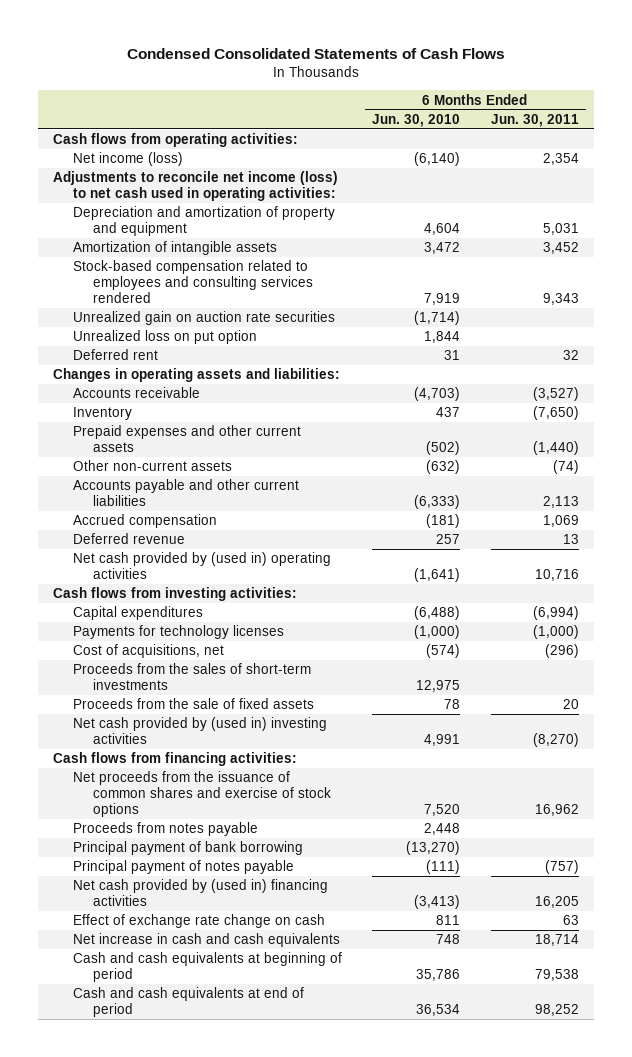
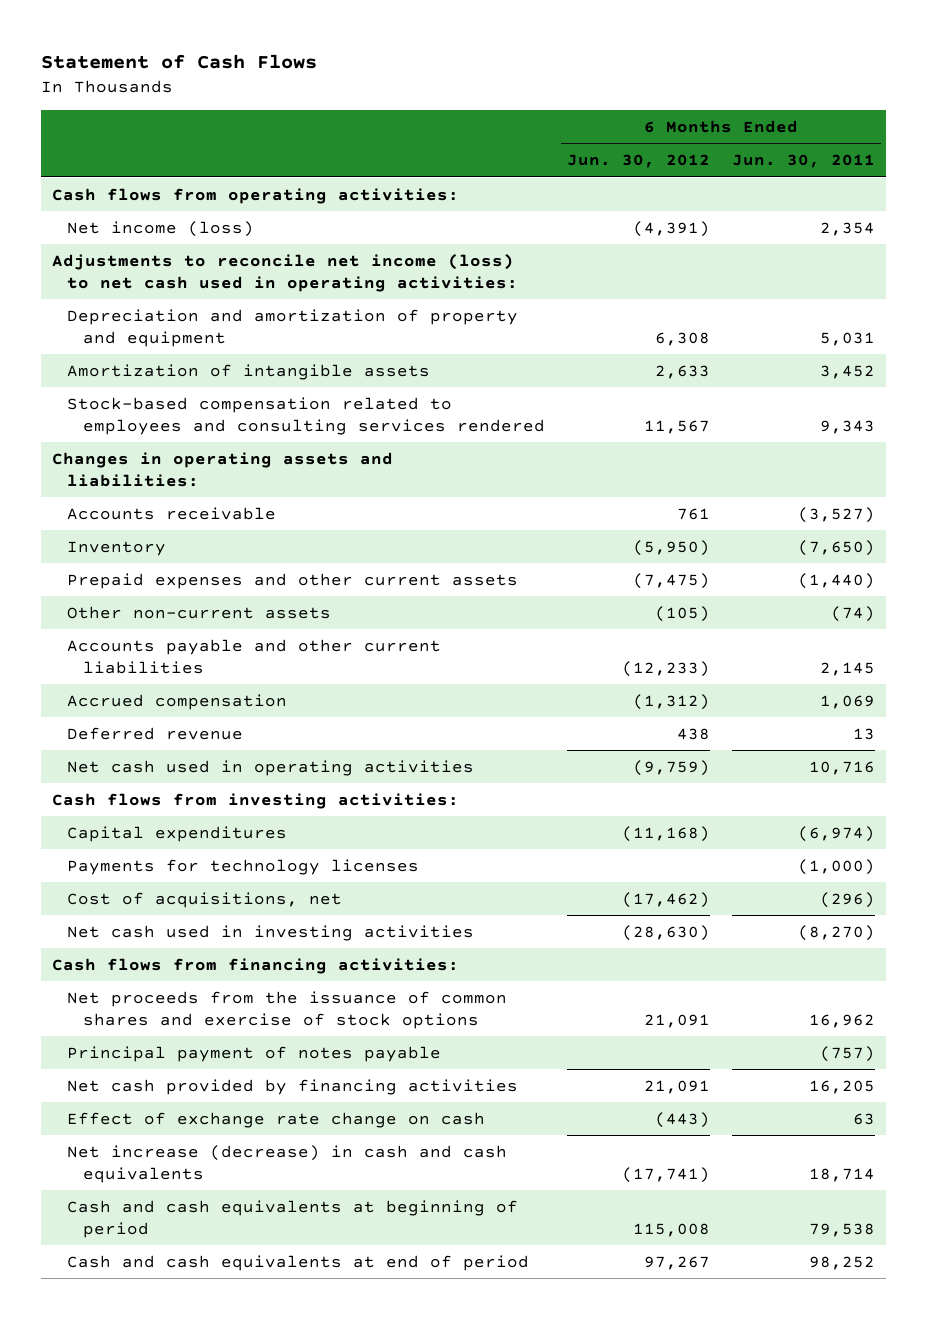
- Condensed Consolidated Statements of Cash Flows
+ Statement of Cash Flows
- | 6 Months Ended Jun. 30, 2010 | 6 Months Ended Jun. 30, 2011
+ | 6 Months Ended Jun. 30, 2012 | 6 Months Ended Jun. 30, 2011
- Unrealized gain on auction rate securities | (1,714) |
- Unrealized loss on put option | 1,844 |
- Deferred rent | 31 | 32
- Accounts payable and other current liabilities | (6,333) | 2,113
+ Accounts payable and other current liabilities | (12,233) | 2,145
- Net cash provided by (used in) operating activities | (1,641) | 10,716
+ Net cash used in operating activities | (9,759) | 10,716
- Capital expenditures | (6,488) | (6,994)
+ Capital expenditures | (11,168) | (6,974)
- Proceeds from the sales of short-term investments | 12,975 |
- Proceeds from the sale of fixed assets | 78 | 20
- Net cash provided by (used in) investing activities | 4,991 | (8,270)
+ Net cash used in investing activities | (28,630) | (8,270)
- Proceeds from notes payable | 2,448 |
- Principal payment of bank borrowing | (13,270) |
- Net cash provided by (used in) financing activities | (3,413) | 16,205
+ Net cash provided by financing activities | 21,091 | 16,205
- Net increase in cash and cash equivalents | 748 | 18,714
+ Net increase (decrease) in cash and cash equivalents | (17,741) | 18,714

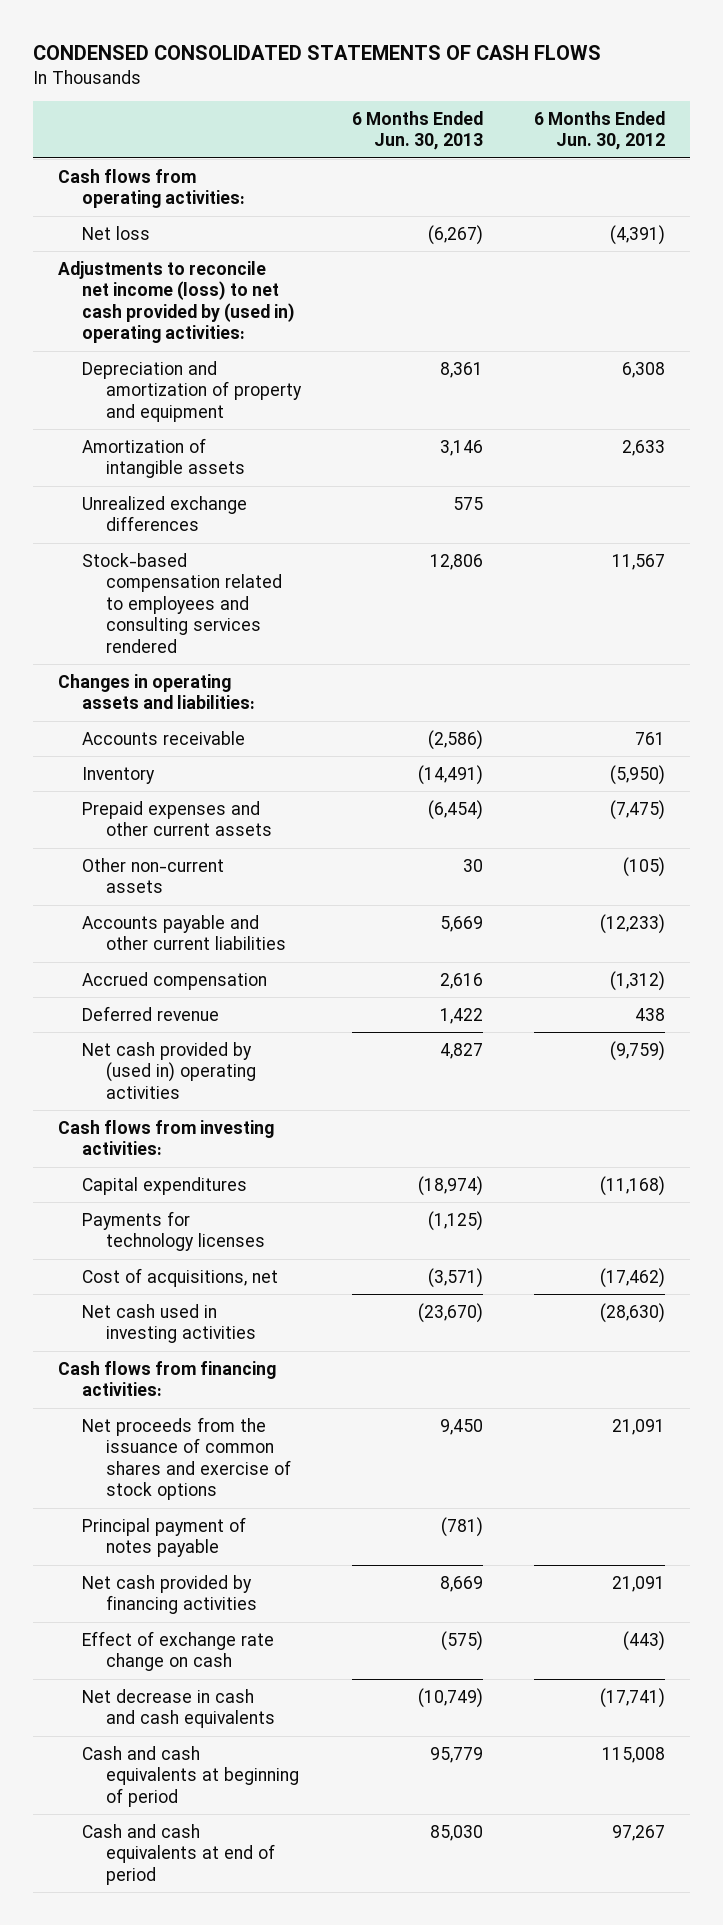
- Statement of Cash Flows
+ CONDENSED CONSOLIDATED STATEMENTS OF CASH FLOWS
- | 6 Months Ended Jun. 30, 2012 | 6 Months Ended Jun. 30, 2011
+ | 6 Months Ended Jun. 30, 2013 | 6 Months Ended Jun. 30, 2012
- Net income (loss) | (4,391) | 2,354
- Adjustments to reconcile net income (loss) to net cash used in operating activities:
+ Net loss | (6,267) | (4,391)
+ Adjustments to reconcile net income (loss) to net cash provided by (used in) operating activities:
+ Unrealized exchange differences | 575 |
- Net cash used in operating activities | (9,759) | 10,716
+ Net cash provided by (used in) operating activities | 4,827 | (9,759)
- Net increase (decrease) in cash and cash equivalents | (17,741) | 18,714
+ Net decrease in cash and cash equivalents | (10,749) | (17,741)

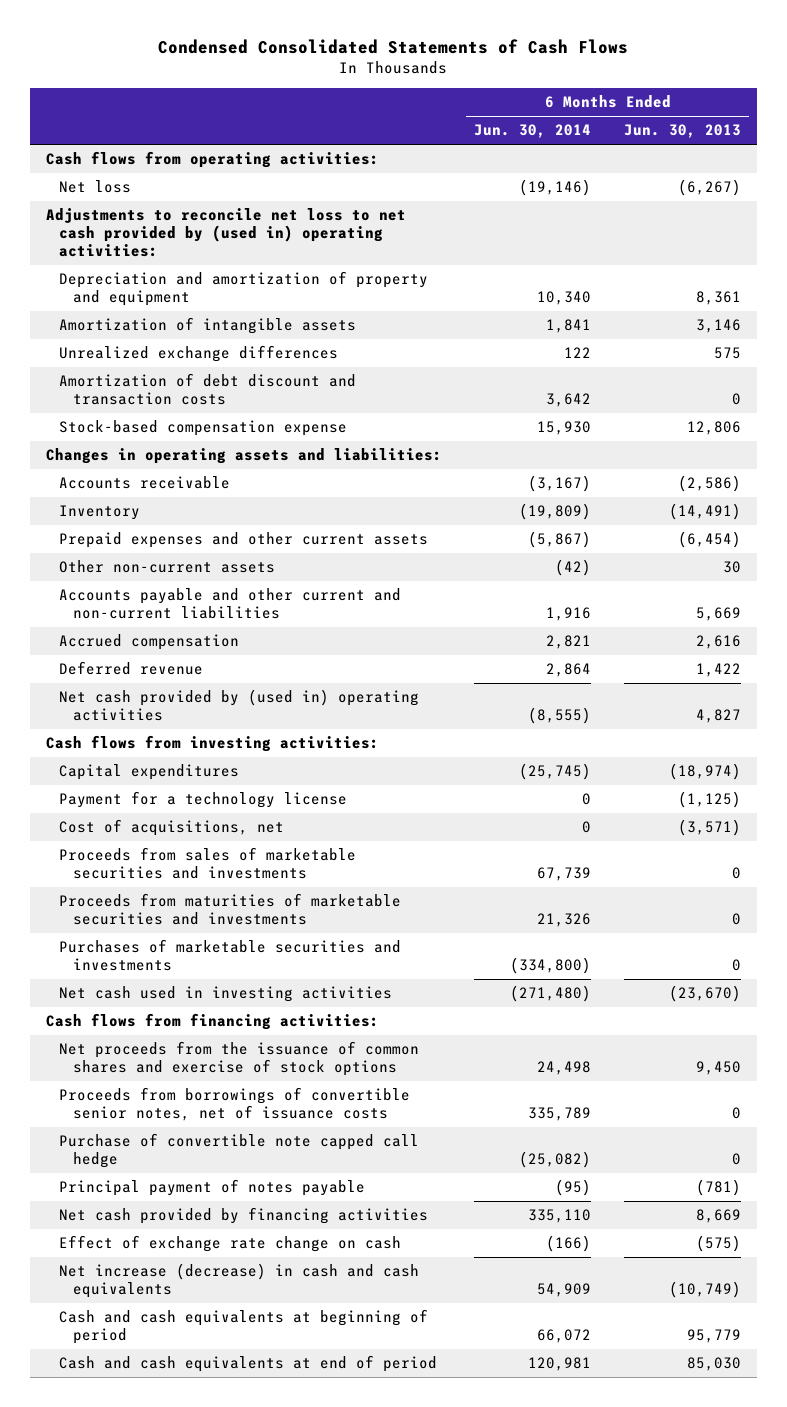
- CONDENSED CONSOLIDATED STATEMENTS OF CASH FLOWS
+ Condensed Consolidated Statements of Cash Flows
- | 6 Months Ended Jun. 30, 2013 | 6 Months Ended Jun. 30, 2012
+ | 6 Months Ended Jun. 30, 2014 | 6 Months Ended Jun. 30, 2013
- Adjustments to reconcile net income (loss) to net cash provided by (used in) operating activities:
+ Adjustments to reconcile net loss to net cash provided by (used in) operating activities:
- Stock-based compensation related to employees and consulting services rendered | 12,806 | 11,567
+ Amortization of debt discount and transaction costs | 3,642 | 0
+ Stock-based compensation expense | 15,930 | 12,806
- Accounts payable and other current liabilities | 5,669 | (12,233)
+ Accounts payable and other current and non-current liabilities | 1,916 | 5,669
- Payments for technology licenses | (1,125) |
+ Payment for a technology license | 0 | (1,125)
+ Proceeds from sales of marketable securities and investments | 67,739 | 0
+ Proceeds from maturities of marketable securities and investments | 21,326 | 0
+ Purchases of marketable securities and investments | (334,800) | 0
+ Proceeds from borrowings of convertible senior notes, net of issuance costs | 335,789 | 0
+ Purchase of convertible note capped call hedge | (25,082) | 0
- Net decrease in cash and cash equivalents | (10,749) | (17,741)
+ Net increase (decrease) in cash and cash equivalents | 54,909 | (10,749)

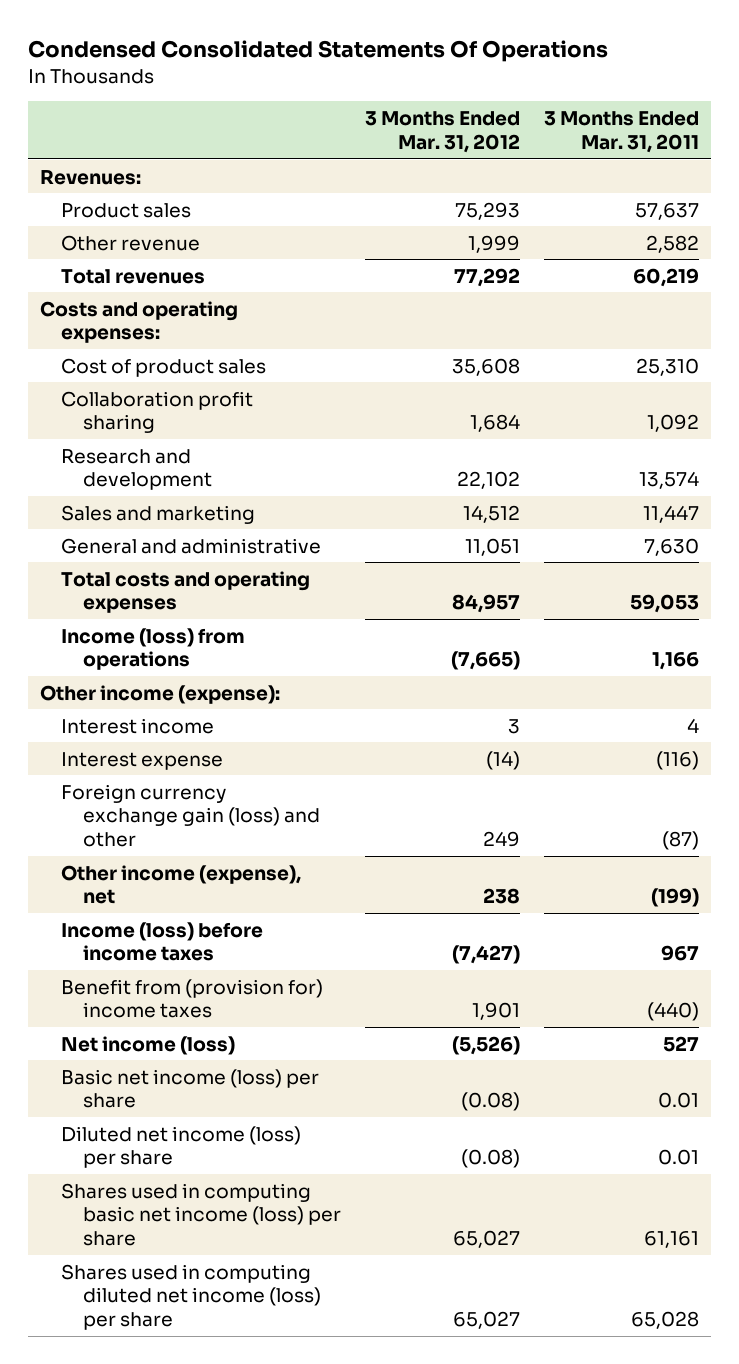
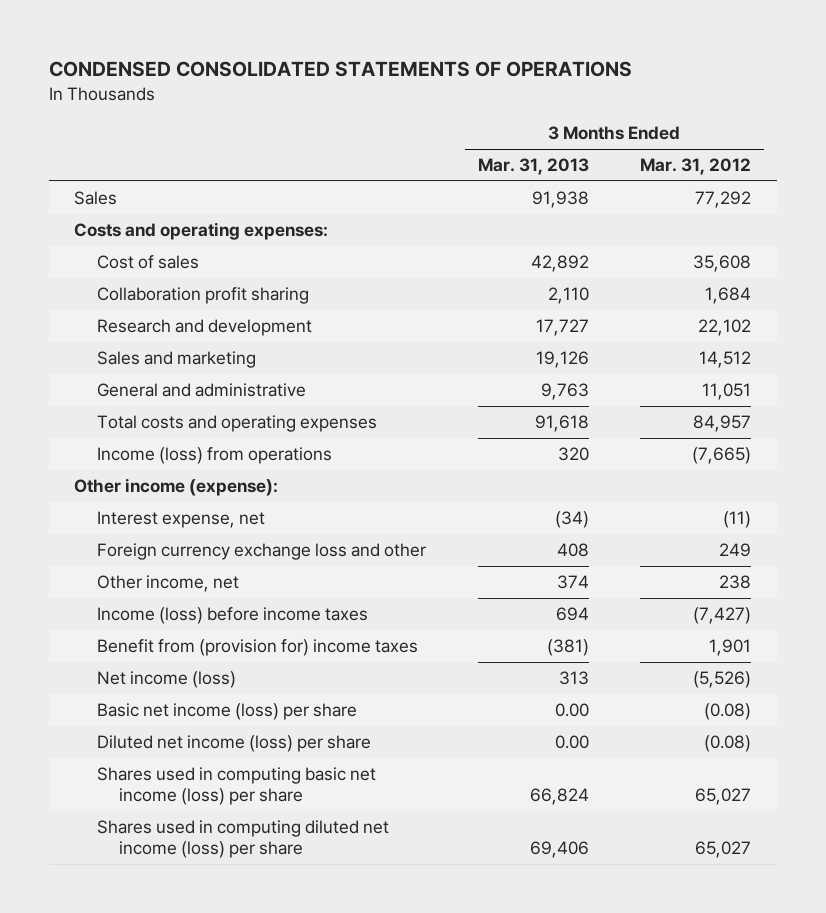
- Condensed Consolidated Statements Of Operations
+ CONDENSED CONSOLIDATED STATEMENTS OF OPERATIONS
- | 3 Months Ended Mar. 31, 2012 | 3 Months Ended Mar. 31, 2011
+ | 3 Months Ended Mar. 31, 2013 | 3 Months Ended Mar. 31, 2012
- Revenues:
- Product sales | 75,293 | 57,637
- Other revenue | 1,999 | 2,582
- Total revenues | 77,292 | 60,219
+ Sales | 91,938 | 77,292
- Cost of product sales | 35,608 | 25,310
+ Cost of sales | 42,892 | 35,608
- Interest income | 3 | 4
- Interest expense | (14) | (116)
- Foreign currency exchange gain (loss) and other | 249 | (87)
- Other income (expense), net | 238 | (199)
+ Interest expense, net | (34) | (11)
+ Foreign currency exchange loss and other | 408 | 249
+ Other income, net | 374 | 238

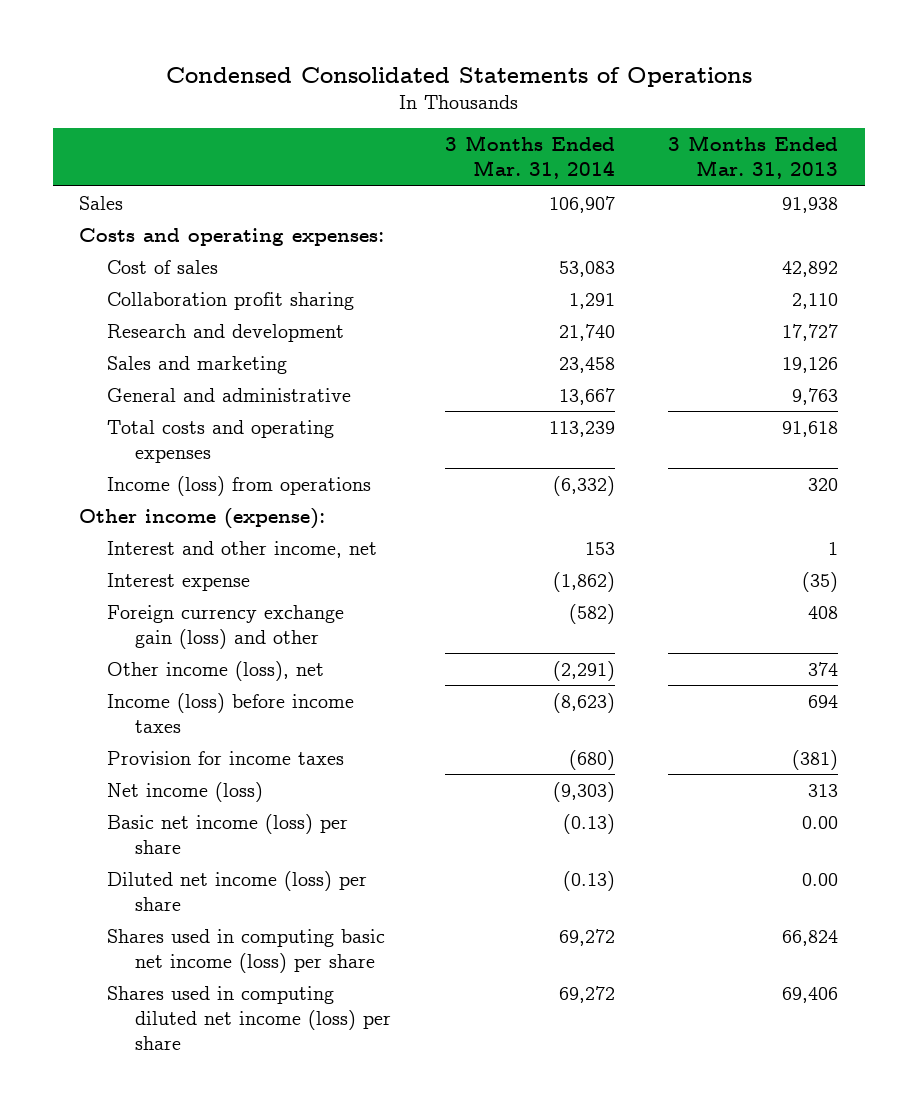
- CONDENSED CONSOLIDATED STATEMENTS OF OPERATIONS
+ Condensed Consolidated Statements of Operations
- | 3 Months Ended Mar. 31, 2013 | 3 Months Ended Mar. 31, 2012
+ | 3 Months Ended Mar. 31, 2014 | 3 Months Ended Mar. 31, 2013
- Interest expense, net | (34) | (11)
- Foreign currency exchange loss and other | 408 | 249
- Other income, net | 374 | 238
+ Interest and other income, net | 153 | 1
+ Interest expense | (1,862) | (35)
+ Foreign currency exchange gain (loss) and other | (582) | 408
+ Other income (loss), net | (2,291) | 374
- Benefit from (provision for) income taxes | (381) | 1,901
+ Provision for income taxes | (680) | (381)

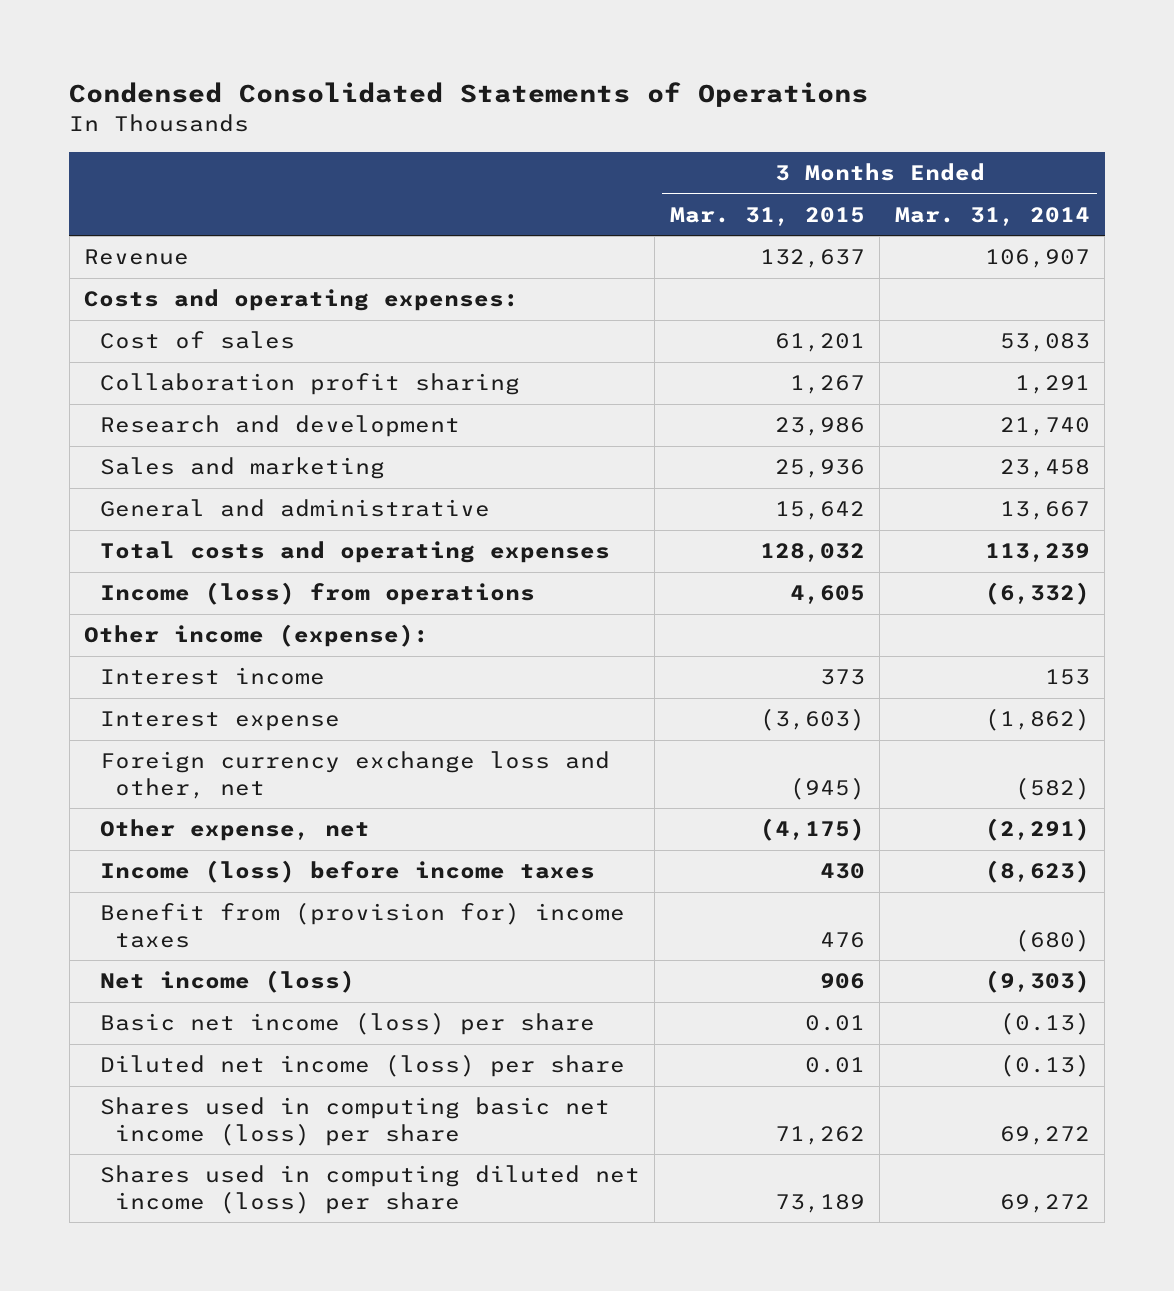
- | 3 Months Ended Mar. 31, 2014 | 3 Months Ended Mar. 31, 2013
+ | 3 Months Ended Mar. 31, 2015 | 3 Months Ended Mar. 31, 2014
- Sales | 106,907 | 91,938
+ Revenue | 132,637 | 106,907
- Interest and other income, net | 153 | 1
+ Interest income | 373 | 153
- Foreign currency exchange gain (loss) and other | (582) | 408
- Other income (loss), net | (2,291) | 374
+ Foreign currency exchange loss and other, net | (945) | (582)
+ Other expense, net | (4,175) | (2,291)
- Provision for income taxes | (680) | (381)
+ Benefit from (provision for) income taxes | 476 | (680)

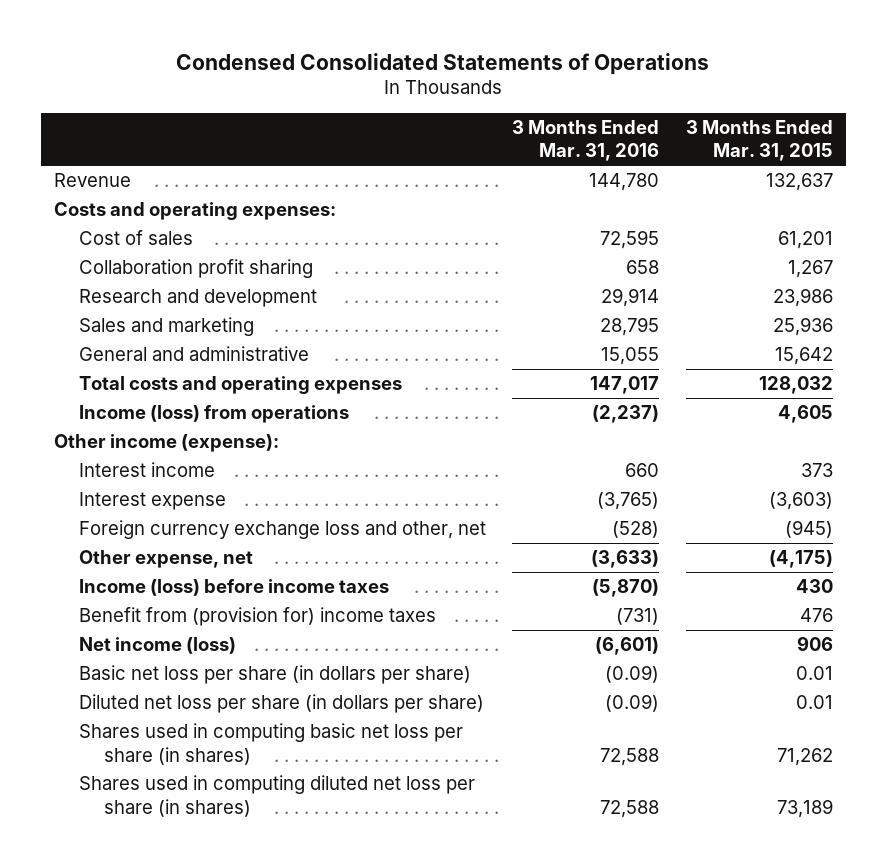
- | 3 Months Ended Mar. 31, 2015 | 3 Months Ended Mar. 31, 2014
+ | 3 Months Ended Mar. 31, 2016 | 3 Months Ended Mar. 31, 2015
- Basic net income (loss) per share | 0.01 | (0.13)
- Diluted net income (loss) per share | 0.01 | (0.13)
- Shares used in computing basic net income (loss) per share | 71,262 | 69,272
- Shares used in computing diluted net income (loss) per share | 73,189 | 69,272
+ Basic net loss per share (in dollars per share) | (0.09) | 0.01
+ Diluted net loss per share (in dollars per share) | (0.09) | 0.01
+ Shares used in computing basic net loss per share (in shares) | 72,588 | 71,262
+ Shares used in computing diluted net loss per share (in shares) | 72,588 | 73,189

